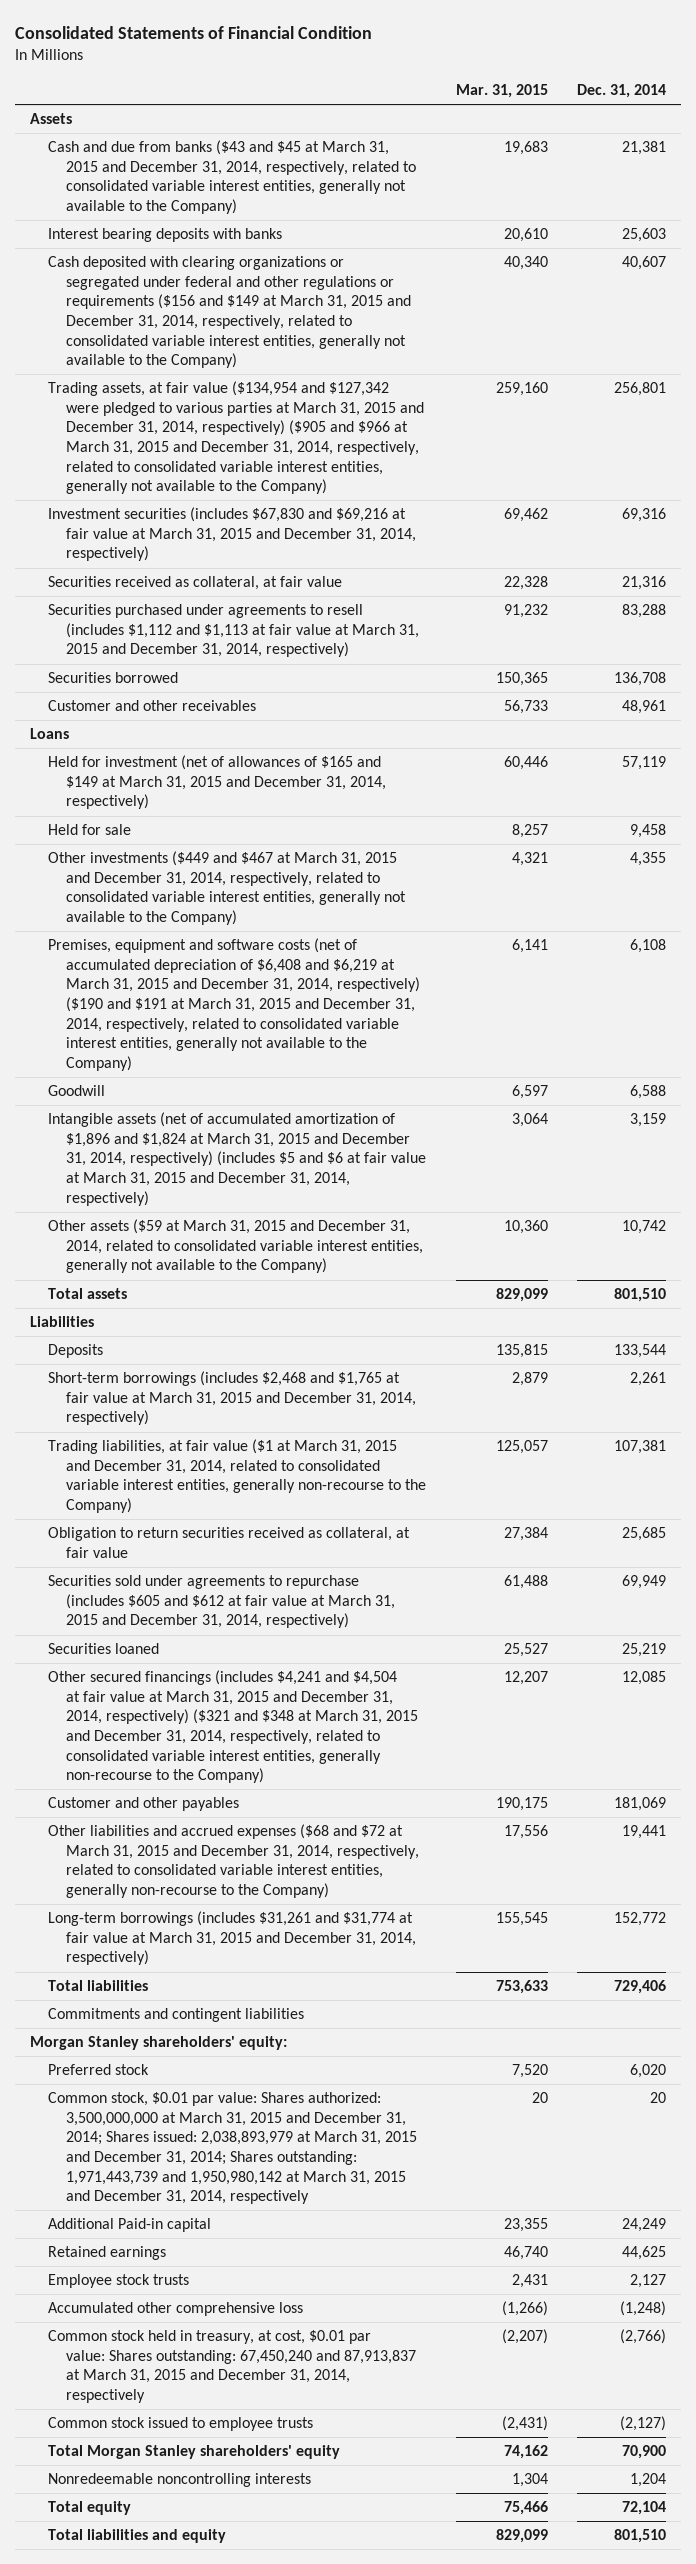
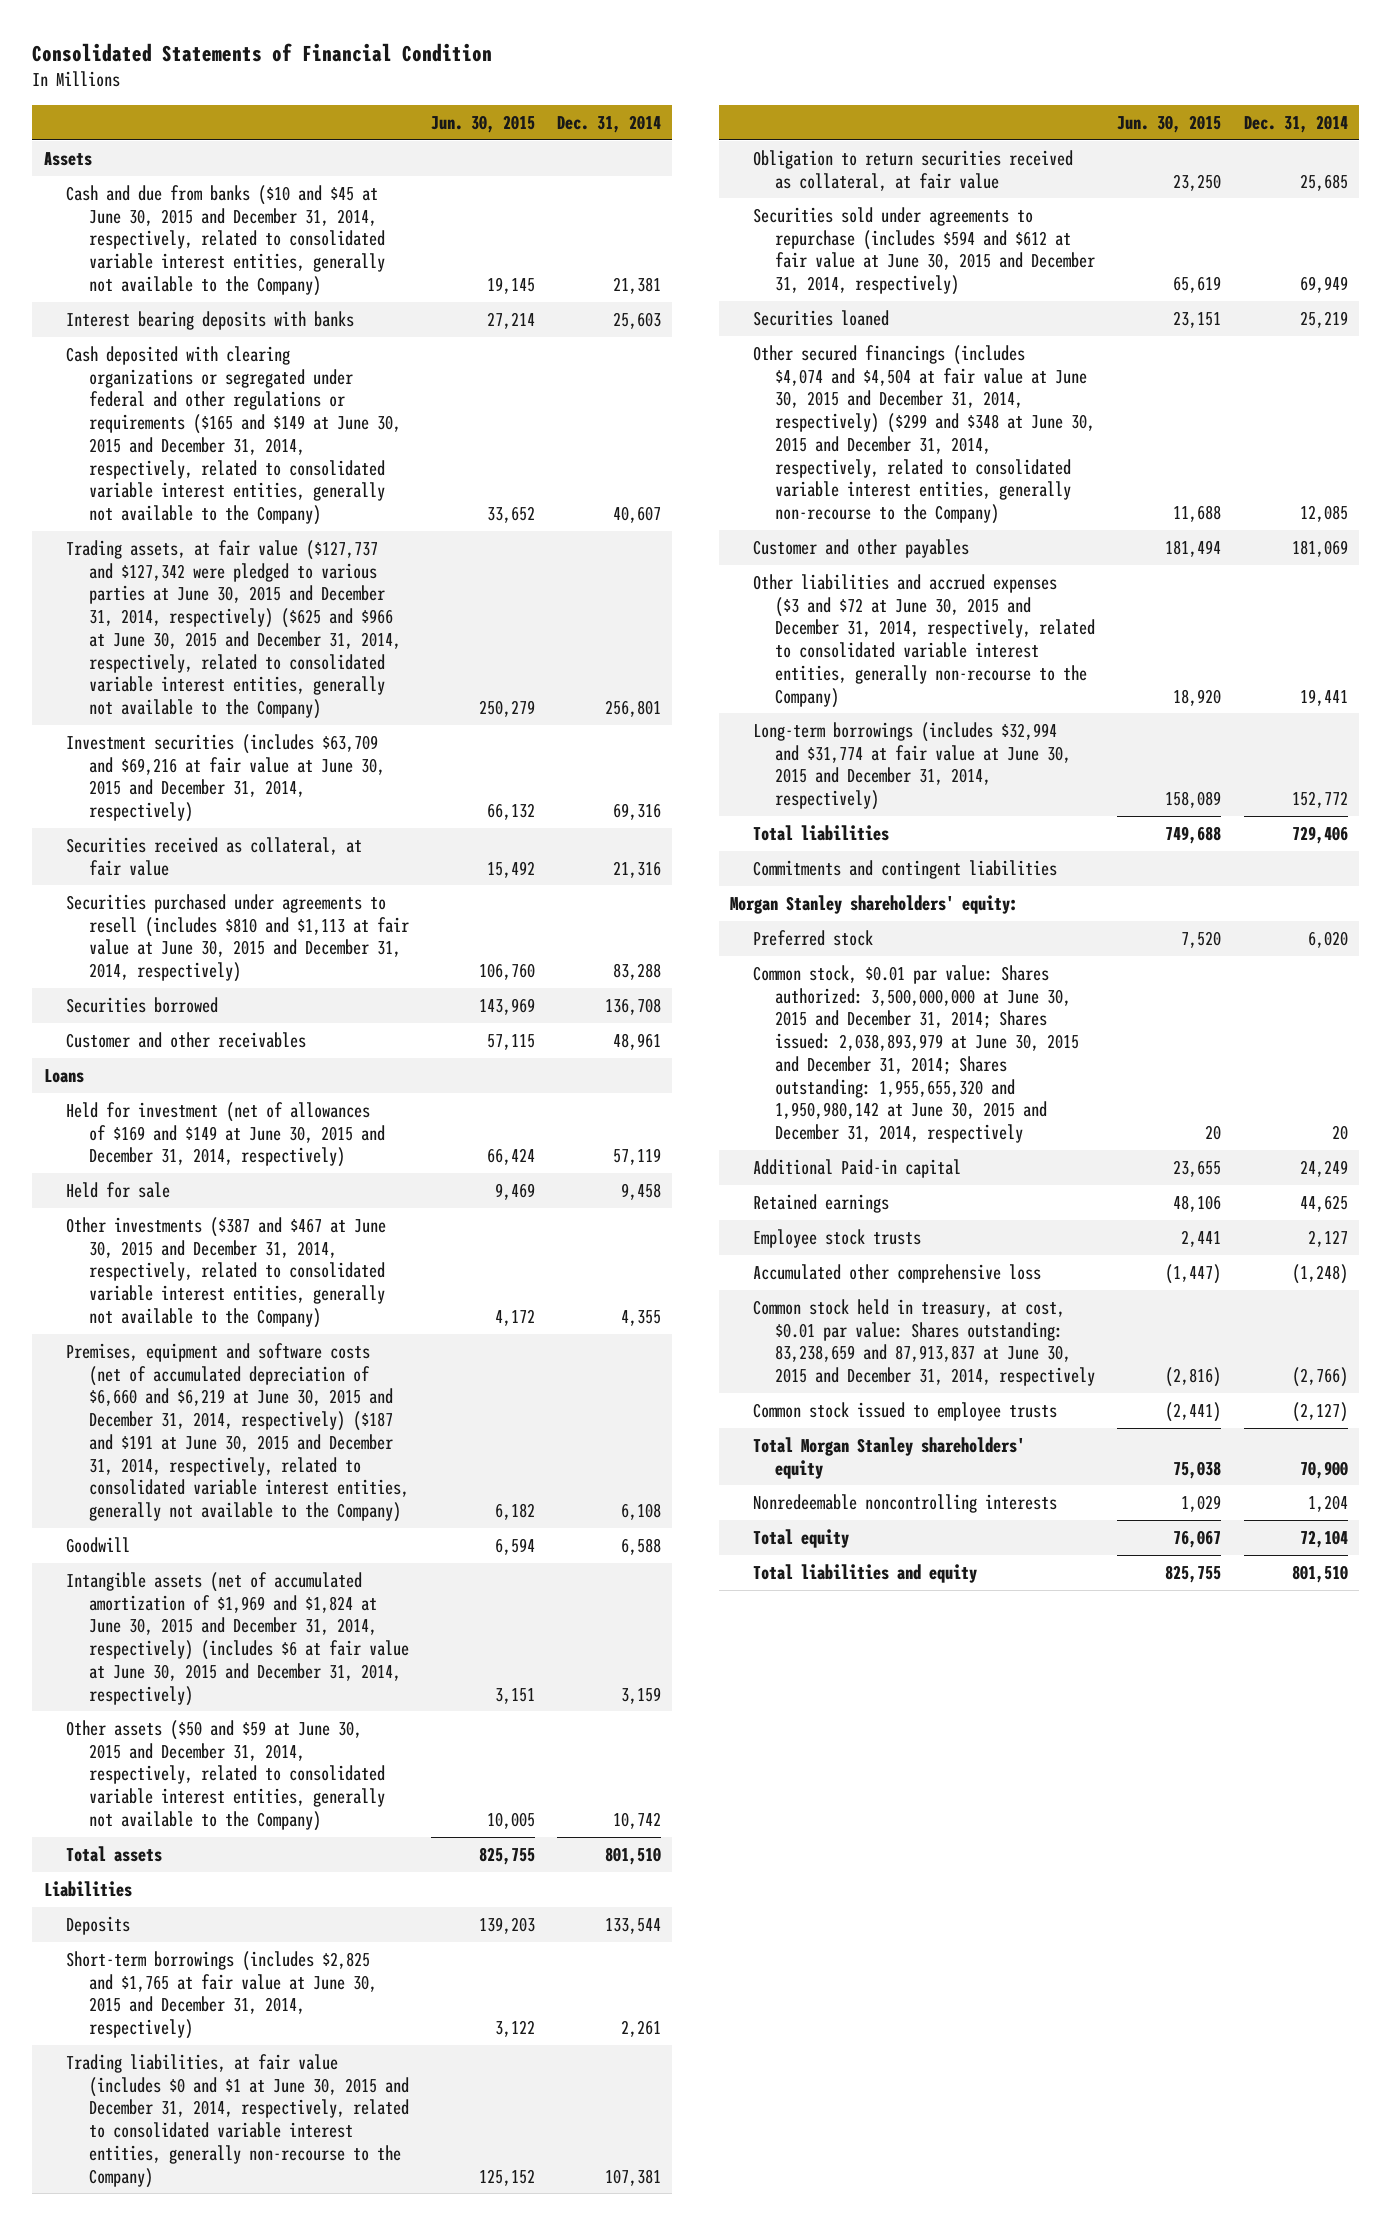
- | Mar. 31, 2015 | Dec. 31, 2014
+ | Jun. 30, 2015 | Dec. 31, 2014
- Cash and due from banks ($43 and $45 at March 31, 2015 and December 31, 2014, respectively, related to consolidated variable interest entities, generally not available to the Company) | 19,683 | 21,381
+ Cash and due from banks ($10 and $45 at June 30, 2015 and December 31, 2014, respectively, related to consolidated variable interest entities, generally not available to the Company) | 19,145 | 21,381
- Cash deposited with clearing organizations or segregated under federal and other regulations or requirements ($156 and $149 at March 31, 2015 and December 31, 2014, respectively, related to consolidated variable interest entities, generally not available to the Company) | 40,340 | 40,607
- Trading assets, at fair value ($134,954 and $127,342 were pledged to various parties at March 31, 2015 and December 31, 2014, respectively) ($905 and $966 at March 31, 2015 and December 31, 2014, respectively, related to consolidated variable interest entities, generally not available to the Company) | 259,160 | 256,801
- Investment securities (includes $67,830 and $69,216 at fair value at March 31, 2015 and December 31, 2014, respectively) | 69,462 | 69,316
+ Cash deposited with clearing organizations or segregated under federal and other regulations or requirements ($165 and $149 at June 30, 2015 and December 31, 2014, respectively, related to consolidated variable interest entities, generally not available to the Company) | 33,652 | 40,607
+ Trading assets, at fair value ($127,737 and $127,342 were pledged to various parties at June 30, 2015 and December 31, 2014, respectively) ($625 and $966 at June 30, 2015 and December 31, 2014, respectively, related to consolidated variable interest entities, generally not available to the Company) | 250,279 | 256,801
+ Investment securities (includes $63,709 and $69,216 at fair value at June 30, 2015 and December 31, 2014, respectively) | 66,132 | 69,316
- Securities purchased under agreements to resell (includes $1,112 and $1,113 at fair value at March 31, 2015 and December 31, 2014, respectively) | 91,232 | 83,288
+ Securities purchased under agreements to resell (includes $810 and $1,113 at fair value at June 30, 2015 and December 31, 2014, respectively) | 106,760 | 83,288
- Held for investment (net of allowances of $165 and $149 at March 31, 2015 and December 31, 2014, respectively) | 60,446 | 57,119
+ Held for investment (net of allowances of $169 and $149 at June 30, 2015 and December 31, 2014, respectively) | 66,424 | 57,119
- Other investments ($449 and $467 at March 31, 2015 and December 31, 2014, respectively, related to consolidated variable interest entities, generally not available to the Company) | 4,321 | 4,355
- Premises, equipment and software costs (net of accumulated depreciation of $6,408 and $6,219 at March 31, 2015 and December 31, 2014, respectively) ($190 and $191 at March 31, 2015 and December 31, 2014, respectively, related to consolidated variable interest entities, generally not available to the Company) | 6,141 | 6,108
+ Other investments ($387 and $467 at June 30, 2015 and December 31, 2014, respectively, related to consolidated variable interest entities, generally not available to the Company) | 4,172 | 4,355
+ Premises, equipment and software costs (net of accumulated depreciation of $6,660 and $6,219 at June 30, 2015 and December 31, 2014, respectively) ($187 and $191 at June 30, 2015 and December 31, 2014, respectively, related to consolidated variable interest entities, generally not available to the Company) | 6,182 | 6,108
- Intangible assets (net of accumulated amortization of $1,896 and $1,824 at March 31, 2015 and December 31, 2014, respectively) (includes $5 and $6 at fair value at March 31, 2015 and December 31, 2014, respectively) | 3,064 | 3,159
- Other assets ($59 at March 31, 2015 and December 31, 2014, related to consolidated variable interest entities, generally not available to the Company) | 10,360 | 10,742
+ Intangible assets (net of accumulated amortization of $1,969 and $1,824 at June 30, 2015 and December 31, 2014, respectively) (includes $6 at fair value at June 30, 2015 and December 31, 2014, respectively) | 3,151 | 3,159
+ Other assets ($50 and $59 at June 30, 2015 and December 31, 2014, respectively, related to consolidated variable interest entities, generally not available to the Company) | 10,005 | 10,742
- Short-term borrowings (includes $2,468 and $1,765 at fair value at March 31, 2015 and December 31, 2014, respectively) | 2,879 | 2,261
- Trading liabilities, at fair value ($1 at March 31, 2015 and December 31, 2014, related to consolidated variable interest entities, generally non-recourse to the Company) | 125,057 | 107,381
+ Short-term borrowings (includes $2,825 and $1,765 at fair value at June 30, 2015 and December 31, 2014, respectively) | 3,122 | 2,261
+ Trading liabilities, at fair value (includes $0 and $1 at June 30, 2015 and December 31, 2014, respectively, related to consolidated variable interest entities, generally non-recourse to the Company) | 125,152 | 107,381
- Securities sold under agreements to repurchase (includes $605 and $612 at fair value at March 31, 2015 and December 31, 2014, respectively) | 61,488 | 69,949
+ Securities sold under agreements to repurchase (includes $594 and $612 at fair value at June 30, 2015 and December 31, 2014, respectively) | 65,619 | 69,949
- Other secured financings (includes $4,241 and $4,504 at fair value at March 31, 2015 and December 31, 2014, respectively) ($321 and $348 at March 31, 2015 and December 31, 2014, respectively, related to consolidated variable interest entities, generally non-recourse to the Company) | 12,207 | 12,085
+ Other secured financings (includes $4,074 and $4,504 at fair value at June 30, 2015 and December 31, 2014, respectively) ($299 and $348 at June 30, 2015 and December 31, 2014, respectively, related to consolidated variable interest entities, generally non-recourse to the Company) | 11,688 | 12,085
- Other liabilities and accrued expenses ($68 and $72 at March 31, 2015 and December 31, 2014, respectively, related to consolidated variable interest entities, generally non-recourse to the Company) | 17,556 | 19,441
- Long-term borrowings (includes $31,261 and $31,774 at fair value at March 31, 2015 and December 31, 2014, respectively) | 155,545 | 152,772
+ Other liabilities and accrued expenses ($3 and $72 at June 30, 2015 and December 31, 2014, respectively, related to consolidated variable interest entities, generally non-recourse to the Company) | 18,920 | 19,441
+ Long-term borrowings (includes $32,994 and $31,774 at fair value at June 30, 2015 and December 31, 2014, respectively) | 158,089 | 152,772
- Common stock, $0.01 par value: Shares authorized: 3,500,000,000 at March 31, 2015 and December 31, 2014; Shares issued: 2,038,893,979 at March 31, 2015 and December 31, 2014; Shares outstanding: 1,971,443,739 and 1,950,980,142 at March 31, 2015 and December 31, 2014, respectively | 20 | 20
+ Common stock, $0.01 par value: Shares authorized: 3,500,000,000 at June 30, 2015 and December 31, 2014; Shares issued: 2,038,893,979 at June 30, 2015 and December 31, 2014; Shares outstanding: 1,955,655,320 and 1,950,980,142 at June 30, 2015 and December 31, 2014, respectively | 20 | 20
- Common stock held in treasury, at cost, $0.01 par value: Shares outstanding: 67,450,240 and 87,913,837 at March 31, 2015 and December 31, 2014, respectively | (2,207) | (2,766)
+ Common stock held in treasury, at cost, $0.01 par value: Shares outstanding: 83,238,659 and 87,913,837 at June 30, 2015 and December 31, 2014, respectively | (2,816) | (2,766)

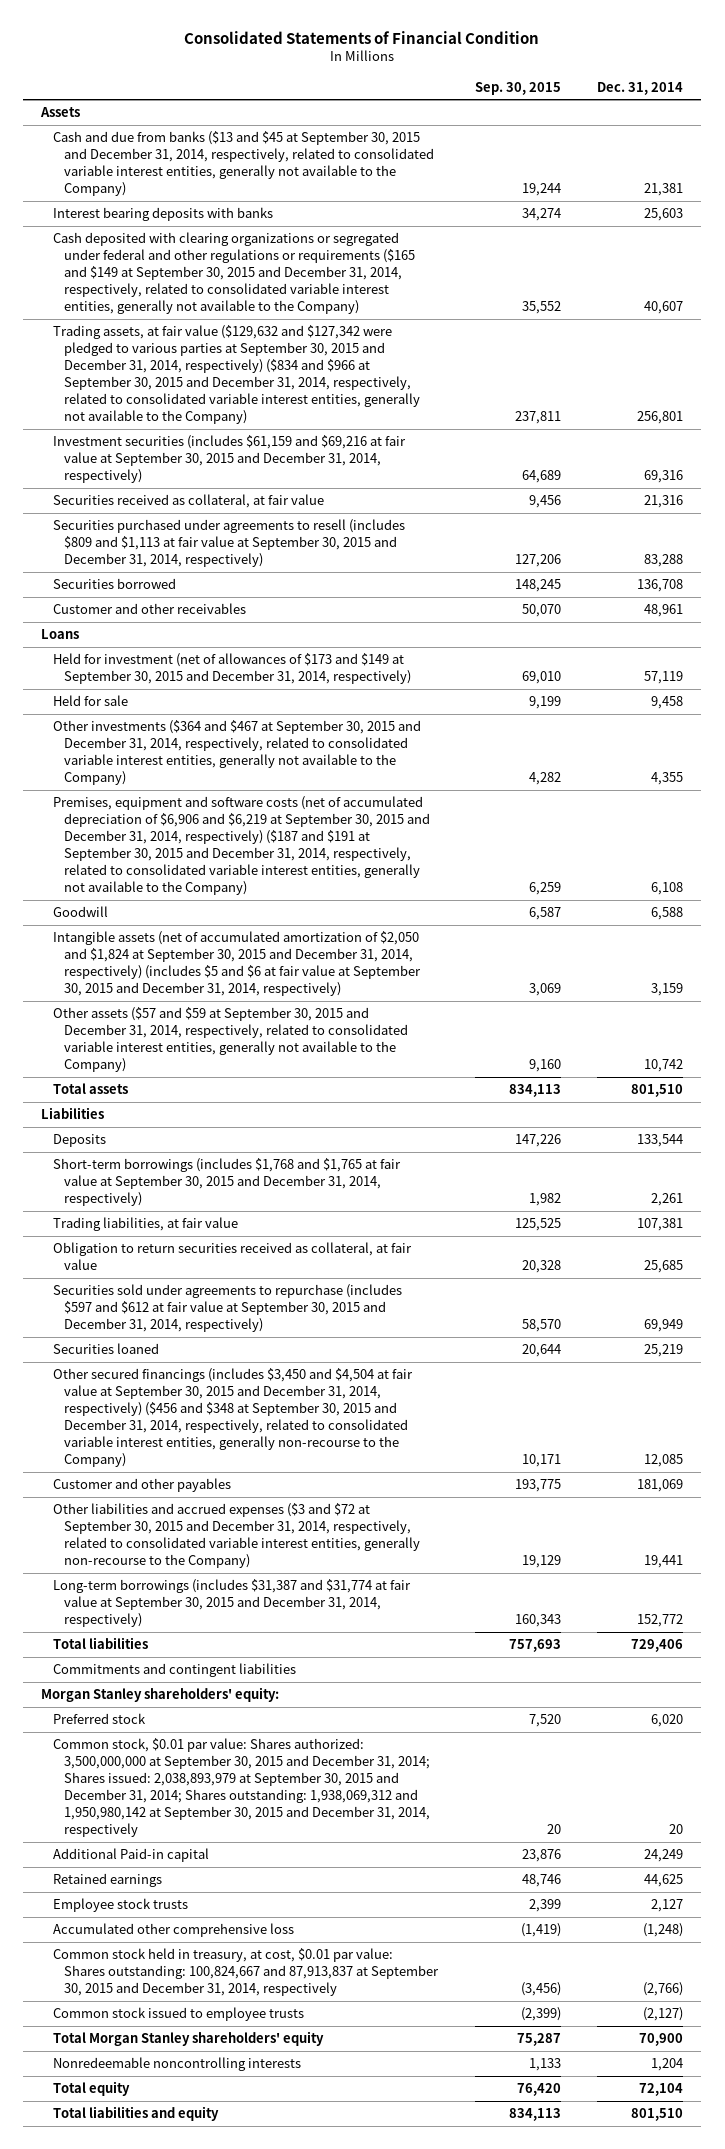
- | Jun. 30, 2015 | Dec. 31, 2014
+ | Sep. 30, 2015 | Dec. 31, 2014
- Cash and due from banks ($10 and $45 at June 30, 2015 and December 31, 2014, respectively, related to consolidated variable interest entities, generally not available to the Company) | 19,145 | 21,381
+ Cash and due from banks ($13 and $45 at September 30, 2015 and December 31, 2014, respectively, related to consolidated variable interest entities, generally not available to the Company) | 19,244 | 21,381
- Cash deposited with clearing organizations or segregated under federal and other regulations or requirements ($165 and $149 at June 30, 2015 and December 31, 2014, respectively, related to consolidated variable interest entities, generally not available to the Company) | 33,652 | 40,607
- Trading assets, at fair value ($127,737 and $127,342 were pledged to various parties at June 30, 2015 and December 31, 2014, respectively) ($625 and $966 at June 30, 2015 and December 31, 2014, respectively, related to consolidated variable interest entities, generally not available to the Company) | 250,279 | 256,801
- Investment securities (includes $63,709 and $69,216 at fair value at June 30, 2015 and December 31, 2014, respectively) | 66,132 | 69,316
+ Cash deposited with clearing organizations or segregated under federal and other regulations or requirements ($165 and $149 at September 30, 2015 and December 31, 2014, respectively, related to consolidated variable interest entities, generally not available to the Company) | 35,552 | 40,607
+ Trading assets, at fair value ($129,632 and $127,342 were pledged to various parties at September 30, 2015 and December 31, 2014, respectively) ($834 and $966 at September 30, 2015 and December 31, 2014, respectively, related to consolidated variable interest entities, generally not available to the Company) | 237,811 | 256,801
+ Investment securities (includes $61,159 and $69,216 at fair value at September 30, 2015 and December 31, 2014, respectively) | 64,689 | 69,316
- Securities purchased under agreements to resell (includes $810 and $1,113 at fair value at June 30, 2015 and December 31, 2014, respectively) | 106,760 | 83,288
+ Securities purchased under agreements to resell (includes $809 and $1,113 at fair value at September 30, 2015 and December 31, 2014, respectively) | 127,206 | 83,288
- Held for investment (net of allowances of $169 and $149 at June 30, 2015 and December 31, 2014, respectively) | 66,424 | 57,119
+ Held for investment (net of allowances of $173 and $149 at September 30, 2015 and December 31, 2014, respectively) | 69,010 | 57,119
- Other investments ($387 and $467 at June 30, 2015 and December 31, 2014, respectively, related to consolidated variable interest entities, generally not available to the Company) | 4,172 | 4,355
- Premises, equipment and software costs (net of accumulated depreciation of $6,660 and $6,219 at June 30, 2015 and December 31, 2014, respectively) ($187 and $191 at June 30, 2015 and December 31, 2014, respectively, related to consolidated variable interest entities, generally not available to the Company) | 6,182 | 6,108
+ Other investments ($364 and $467 at September 30, 2015 and December 31, 2014, respectively, related to consolidated variable interest entities, generally not available to the Company) | 4,282 | 4,355
+ Premises, equipment and software costs (net of accumulated depreciation of $6,906 and $6,219 at September 30, 2015 and December 31, 2014, respectively) ($187 and $191 at September 30, 2015 and December 31, 2014, respectively, related to consolidated variable interest entities, generally not available to the Company) | 6,259 | 6,108
- Intangible assets (net of accumulated amortization of $1,969 and $1,824 at June 30, 2015 and December 31, 2014, respectively) (includes $6 at fair value at June 30, 2015 and December 31, 2014, respectively) | 3,151 | 3,159
- Other assets ($50 and $59 at June 30, 2015 and December 31, 2014, respectively, related to consolidated variable interest entities, generally not available to the Company) | 10,005 | 10,742
+ Intangible assets (net of accumulated amortization of $2,050 and $1,824 at September 30, 2015 and December 31, 2014, respectively) (includes $5 and $6 at fair value at September 30, 2015 and December 31, 2014, respectively) | 3,069 | 3,159
+ Other assets ($57 and $59 at September 30, 2015 and December 31, 2014, respectively, related to consolidated variable interest entities, generally not available to the Company) | 9,160 | 10,742
- Short-term borrowings (includes $2,825 and $1,765 at fair value at June 30, 2015 and December 31, 2014, respectively) | 3,122 | 2,261
- Trading liabilities, at fair value (includes $0 and $1 at June 30, 2015 and December 31, 2014, respectively, related to consolidated variable interest entities, generally non-recourse to the Company) | 125,152 | 107,381
+ Short-term borrowings (includes $1,768 and $1,765 at fair value at September 30, 2015 and December 31, 2014, respectively) | 1,982 | 2,261
+ Trading liabilities, at fair value | 125,525 | 107,381
- Securities sold under agreements to repurchase (includes $594 and $612 at fair value at June 30, 2015 and December 31, 2014, respectively) | 65,619 | 69,949
+ Securities sold under agreements to repurchase (includes $597 and $612 at fair value at September 30, 2015 and December 31, 2014, respectively) | 58,570 | 69,949
- Other secured financings (includes $4,074 and $4,504 at fair value at June 30, 2015 and December 31, 2014, respectively) ($299 and $348 at June 30, 2015 and December 31, 2014, respectively, related to consolidated variable interest entities, generally non-recourse to the Company) | 11,688 | 12,085
+ Other secured financings (includes $3,450 and $4,504 at fair value at September 30, 2015 and December 31, 2014, respectively) ($456 and $348 at September 30, 2015 and December 31, 2014, respectively, related to consolidated variable interest entities, generally non-recourse to the Company) | 10,171 | 12,085
- Other liabilities and accrued expenses ($3 and $72 at June 30, 2015 and December 31, 2014, respectively, related to consolidated variable interest entities, generally non-recourse to the Company) | 18,920 | 19,441
- Long-term borrowings (includes $32,994 and $31,774 at fair value at June 30, 2015 and December 31, 2014, respectively) | 158,089 | 152,772
+ Other liabilities and accrued expenses ($3 and $72 at September 30, 2015 and December 31, 2014, respectively, related to consolidated variable interest entities, generally non-recourse to the Company) | 19,129 | 19,441
+ Long-term borrowings (includes $31,387 and $31,774 at fair value at September 30, 2015 and December 31, 2014, respectively) | 160,343 | 152,772
- Common stock, $0.01 par value: Shares authorized: 3,500,000,000 at June 30, 2015 and December 31, 2014; Shares issued: 2,038,893,979 at June 30, 2015 and December 31, 2014; Shares outstanding: 1,955,655,320 and 1,950,980,142 at June 30, 2015 and December 31, 2014, respectively | 20 | 20
+ Common stock, $0.01 par value: Shares authorized: 3,500,000,000 at September 30, 2015 and December 31, 2014; Shares issued: 2,038,893,979 at September 30, 2015 and December 31, 2014; Shares outstanding: 1,938,069,312 and 1,950,980,142 at September 30, 2015 and December 31, 2014, respectively | 20 | 20
- Common stock held in treasury, at cost, $0.01 par value: Shares outstanding: 83,238,659 and 87,913,837 at June 30, 2015 and December 31, 2014, respectively | (2,816) | (2,766)
+ Common stock held in treasury, at cost, $0.01 par value: Shares outstanding: 100,824,667 and 87,913,837 at September 30, 2015 and December 31, 2014, respectively | (3,456) | (2,766)

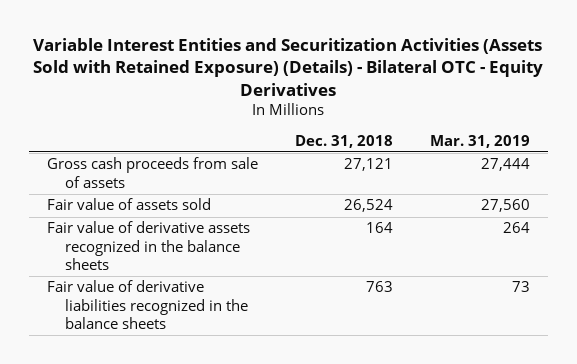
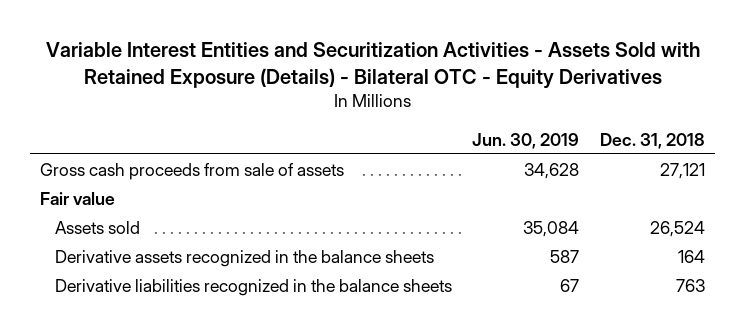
- Variable Interest Entities and Securitization Activities (Assets Sold with Retained Exposure) (Details) - Bilateral OTC - Equity Derivatives
+ Variable Interest Entities and Securitization Activities - Assets Sold with Retained Exposure (Details) - Bilateral OTC - Equity Derivatives
- | Dec. 31, 2018 | Mar. 31, 2019
+ | Jun. 30, 2019 | Dec. 31, 2018
- Fair value of assets sold | 26,524 | 27,560
- Fair value of derivative assets recognized in the balance sheets | 164 | 264
- Fair value of derivative liabilities recognized in the balance sheets | 763 | 73
+ Fair value
+ Assets sold | 35,084 | 26,524
+ Derivative assets recognized in the balance sheets | 587 | 164
+ Derivative liabilities recognized in the balance sheets | 67 | 763

